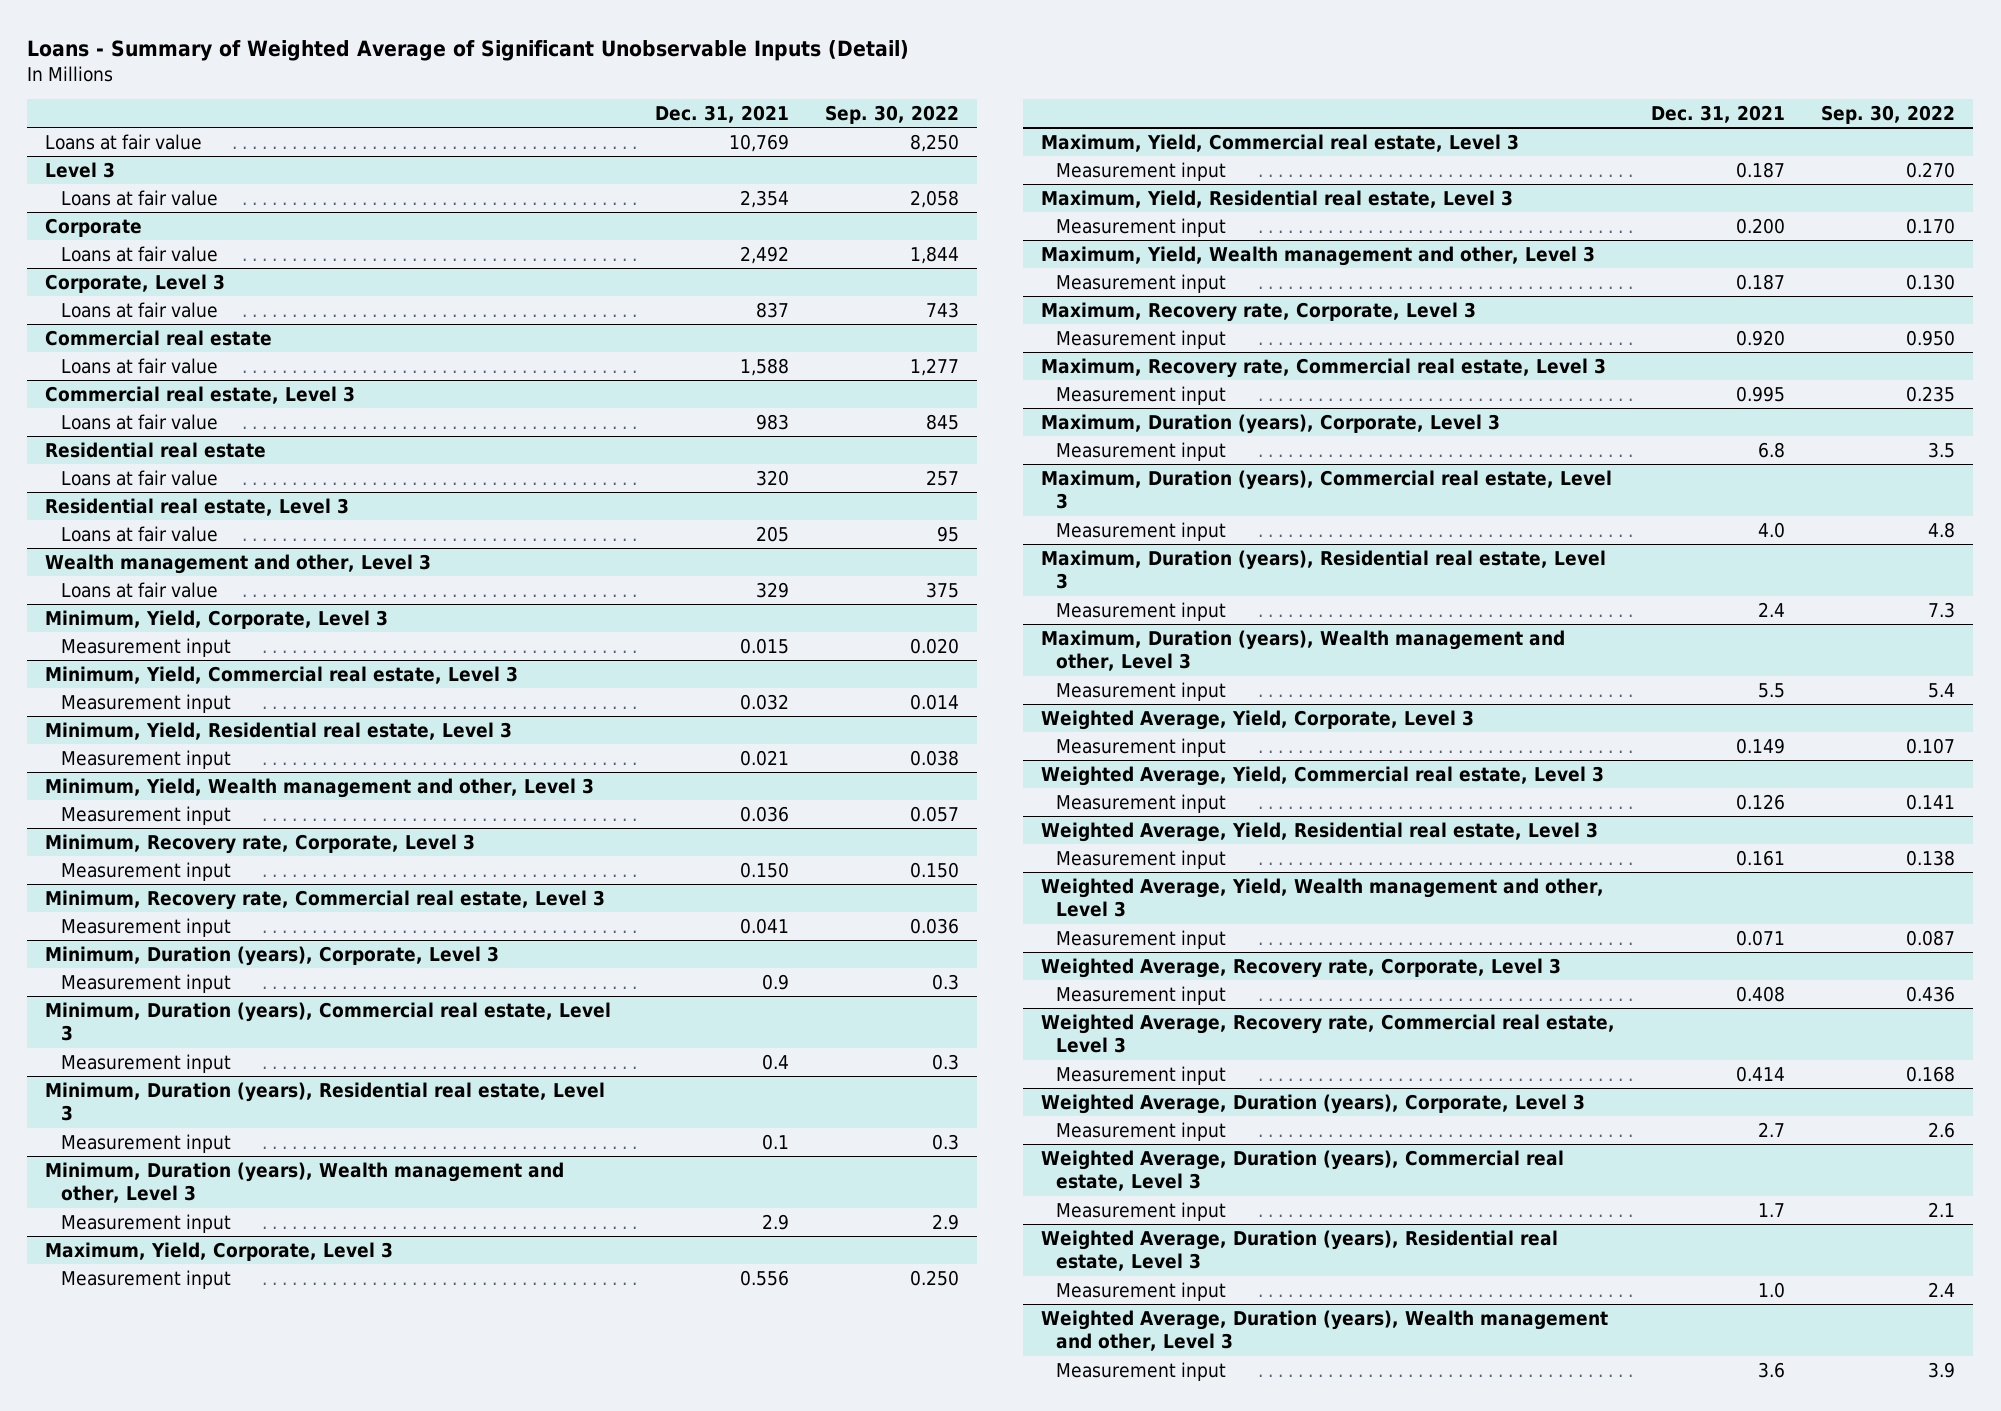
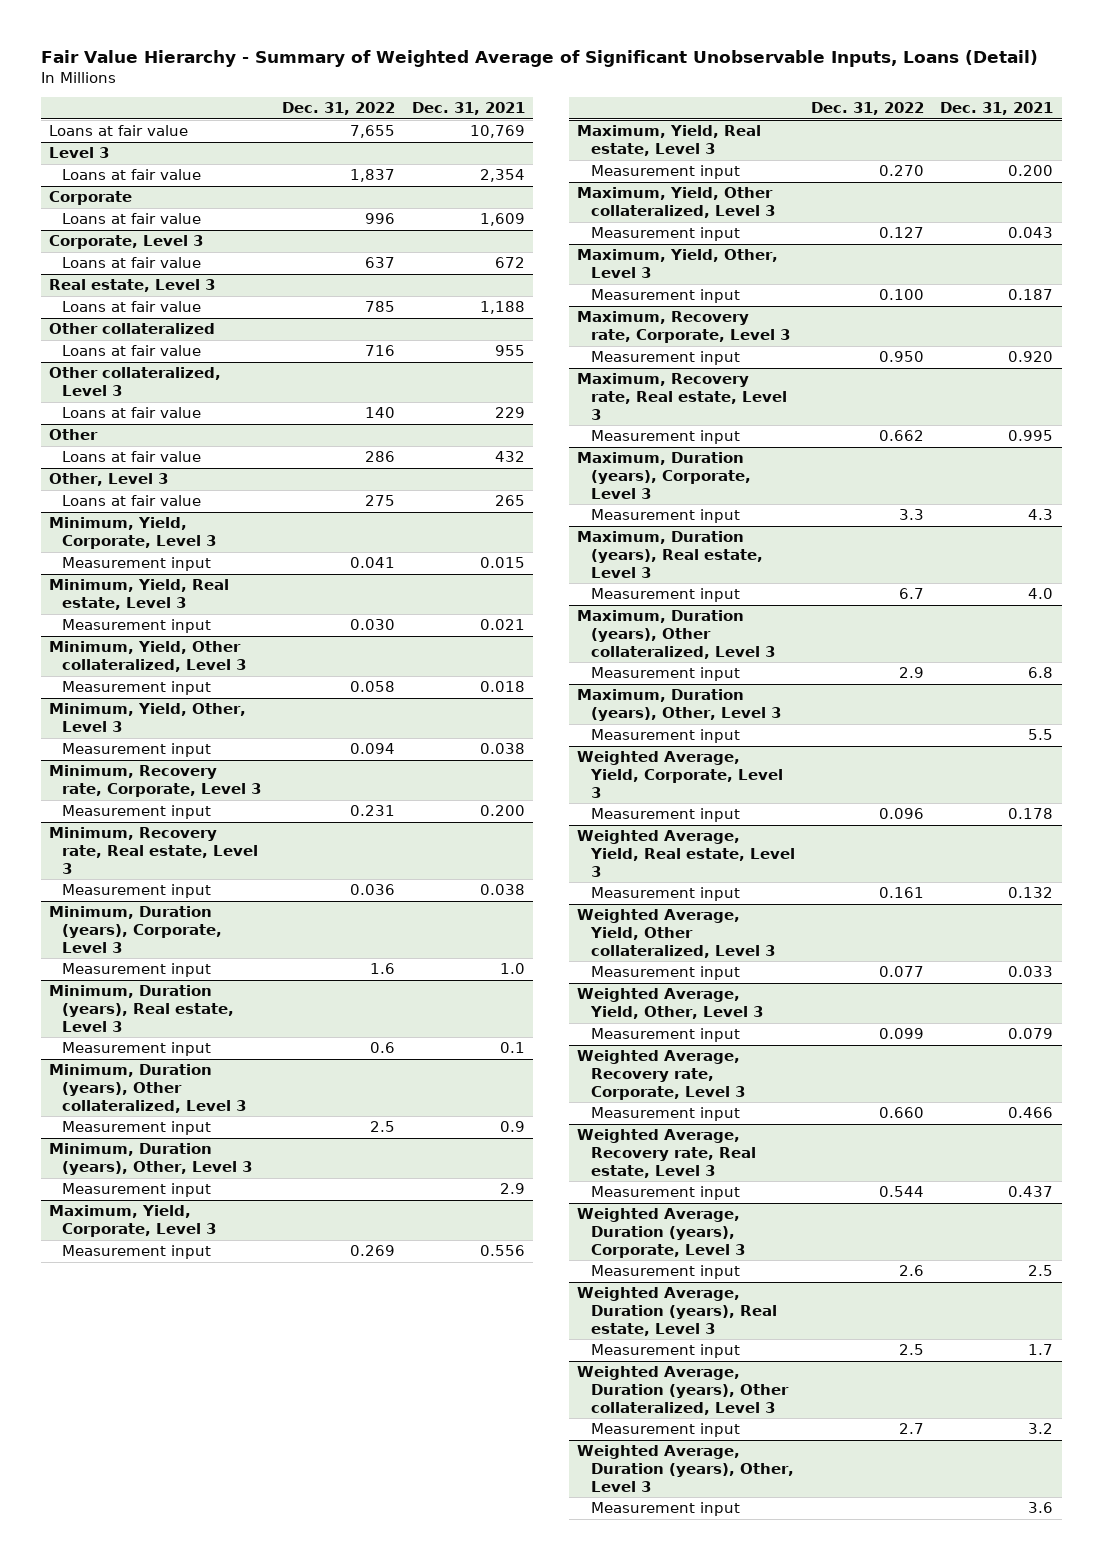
- Loans - Summary of Weighted Average of Significant Unobservable Inputs (Detail)
+ Fair Value Hierarchy - Summary of Weighted Average of Significant Unobservable Inputs, Loans (Detail)
- | Dec. 31, 2021 | Sep. 30, 2022
+ | Dec. 31, 2022 | Dec. 31, 2021
@ Corporate
- Loans at fair value | 2,492 | 1,844
+ Loans at fair value | 996 | 1,609
@ Corporate, Level 3
- Loans at fair value | 837 | 743
- Commercial real estate
- Loans at fair value | 1,588 | 1,277
- Commercial real estate, Level 3
- Loans at fair value | 983 | 845
- Residential real estate
- Loans at fair value | 320 | 257
- Residential real estate, Level 3
- Loans at fair value | 205 | 95
- Wealth management and other, Level 3
- Loans at fair value | 329 | 375
@ Corporate, Level 3
+ Loans at fair value | 637 | 672
+ Real estate, Level 3
+ Loans at fair value | 785 | 1,188
+ Other collateralized
+ Loans at fair value | 716 | 955
+ Other collateralized, Level 3
+ Loans at fair value | 140 | 229
+ Other
+ Loans at fair value | 286 | 432
+ Other, Level 3
+ Loans at fair value | 275 | 265
- Minimum, Yield, Commercial real estate, Level 3
- Measurement input | 0.032 | 0.014
- Minimum, Yield, Residential real estate, Level 3
+ Minimum, Yield, Real estate, Level 3
- Minimum, Yield, Wealth management and other, Level 3
- Measurement input | 0.036 | 0.057
+ Minimum, Yield, Other collateralized, Level 3
+ Measurement input | 0.058 | 0.018
+ Minimum, Yield, Other, Level 3
+ Measurement input | 0.094 | 0.038
@ Minimum, Recovery rate, Corporate, Level 3
- Measurement input | 0.150 | 0.150
- Minimum, Recovery rate, Commercial real estate, Level 3
- Measurement input | 0.041 | 0.036
@ Minimum, Recovery rate, Corporate, Level 3
+ Measurement input | 0.231 | 0.200
+ Minimum, Recovery rate, Real estate, Level 3
+ Measurement input | 0.036 | 0.038
@ Minimum, Duration (years), Corporate, Level 3
- Measurement input | 0.9 | 0.3
- Minimum, Duration (years), Commercial real estate, Level 3
- Measurement input | 0.4 | 0.3
- Minimum, Duration (years), Residential real estate, Level 3
@ Minimum, Duration (years), Corporate, Level 3
+ Measurement input | 1.6 | 1.0
+ Minimum, Duration (years), Real estate, Level 3
- Minimum, Duration (years), Wealth management and other, Level 3
+ Minimum, Duration (years), Other collateralized, Level 3
+ Measurement input | 2.5 | 0.9
+ Minimum, Duration (years), Other, Level 3
- Maximum, Yield, Commercial real estate, Level 3
- Measurement input | 0.187 | 0.270
- Maximum, Yield, Residential real estate, Level 3
+ Maximum, Yield, Real estate, Level 3
- Maximum, Yield, Wealth management and other, Level 3
+ Maximum, Yield, Other collateralized, Level 3
+ Measurement input | 0.127 | 0.043
+ Maximum, Yield, Other, Level 3
- Maximum, Recovery rate, Commercial real estate, Level 3
+ Maximum, Recovery rate, Real estate, Level 3
@ Maximum, Duration (years), Corporate, Level 3
- Measurement input | 6.8 | 3.5
- Maximum, Duration (years), Commercial real estate, Level 3
@ Maximum, Duration (years), Corporate, Level 3
+ Measurement input | 3.3 | 4.3
+ Maximum, Duration (years), Real estate, Level 3
- Maximum, Duration (years), Residential real estate, Level 3
- Measurement input | 2.4 | 7.3
- Maximum, Duration (years), Wealth management and other, Level 3
+ Maximum, Duration (years), Other collateralized, Level 3
+ Measurement input | 2.9 | 6.8
+ Maximum, Duration (years), Other, Level 3
@ Weighted Average, Yield, Corporate, Level 3
- Measurement input | 0.149 | 0.107
- Weighted Average, Yield, Commercial real estate, Level 3
- Measurement input | 0.126 | 0.141
- Weighted Average, Yield, Residential real estate, Level 3
- Measurement input | 0.161 | 0.138
- Weighted Average, Yield, Wealth management and other, Level 3
- Measurement input | 0.071 | 0.087
@ Weighted Average, Yield, Corporate, Level 3
+ Measurement input | 0.096 | 0.178
+ Weighted Average, Yield, Real estate, Level 3
+ Measurement input | 0.161 | 0.132
+ Weighted Average, Yield, Other collateralized, Level 3
+ Measurement input | 0.077 | 0.033
+ Weighted Average, Yield, Other, Level 3
+ Measurement input | 0.099 | 0.079
@ Weighted Average, Recovery rate, Corporate, Level 3
- Measurement input | 0.408 | 0.436
- Weighted Average, Recovery rate, Commercial real estate, Level 3
- Measurement input | 0.414 | 0.168
@ Weighted Average, Recovery rate, Corporate, Level 3
+ Measurement input | 0.660 | 0.466
+ Weighted Average, Recovery rate, Real estate, Level 3
+ Measurement input | 0.544 | 0.437
@ Weighted Average, Duration (years), Corporate, Level 3
- Measurement input | 2.7 | 2.6
- Weighted Average, Duration (years), Commercial real estate, Level 3
@ Weighted Average, Duration (years), Corporate, Level 3
+ Measurement input | 2.6 | 2.5
+ Weighted Average, Duration (years), Real estate, Level 3
- Weighted Average, Duration (years), Residential real estate, Level 3
- Measurement input | 1.0 | 2.4
- Weighted Average, Duration (years), Wealth management and other, Level 3
+ Weighted Average, Duration (years), Other collateralized, Level 3
+ Measurement input | 2.7 | 3.2
+ Weighted Average, Duration (years), Other, Level 3

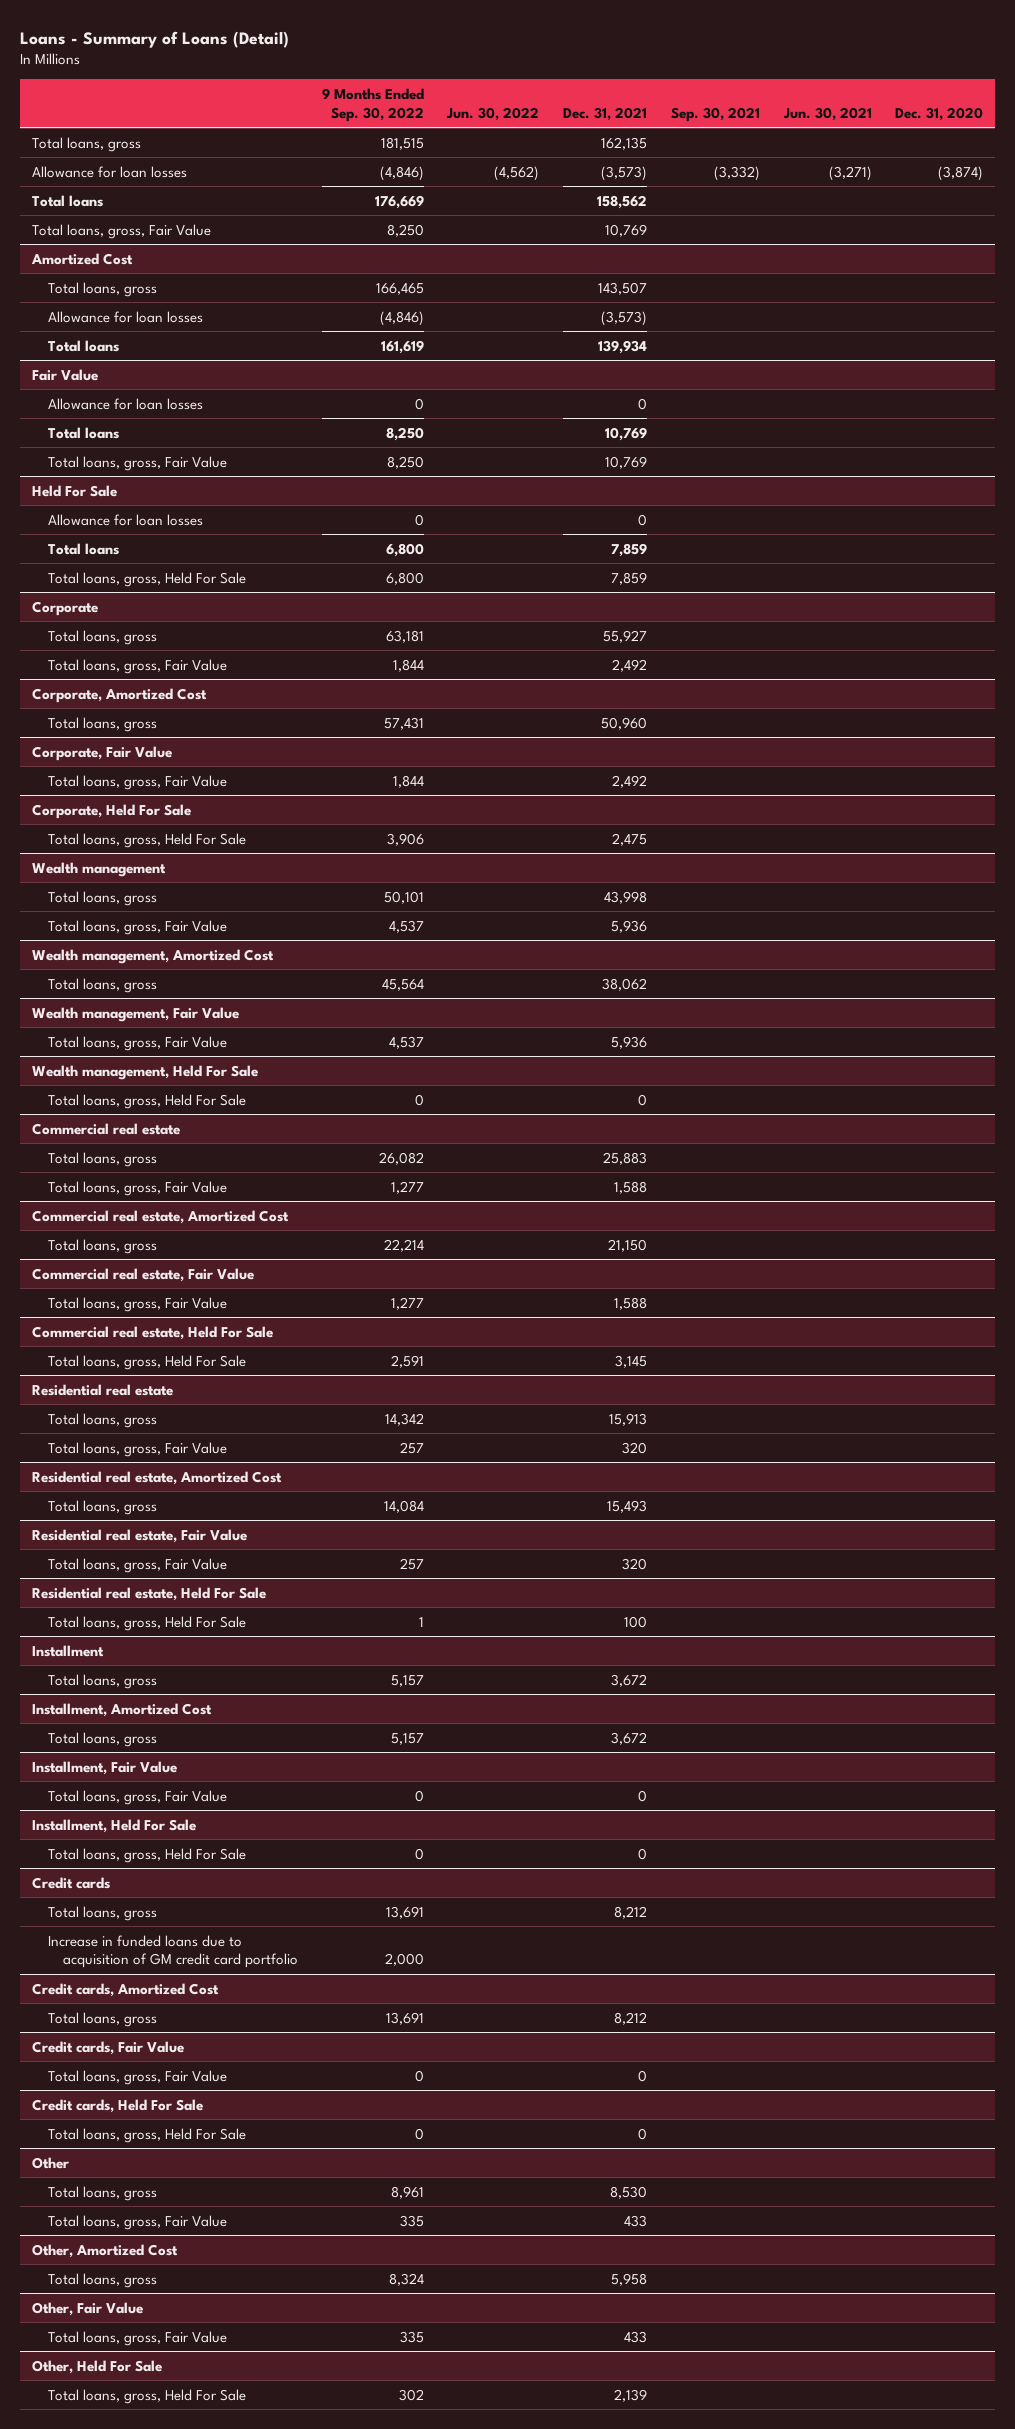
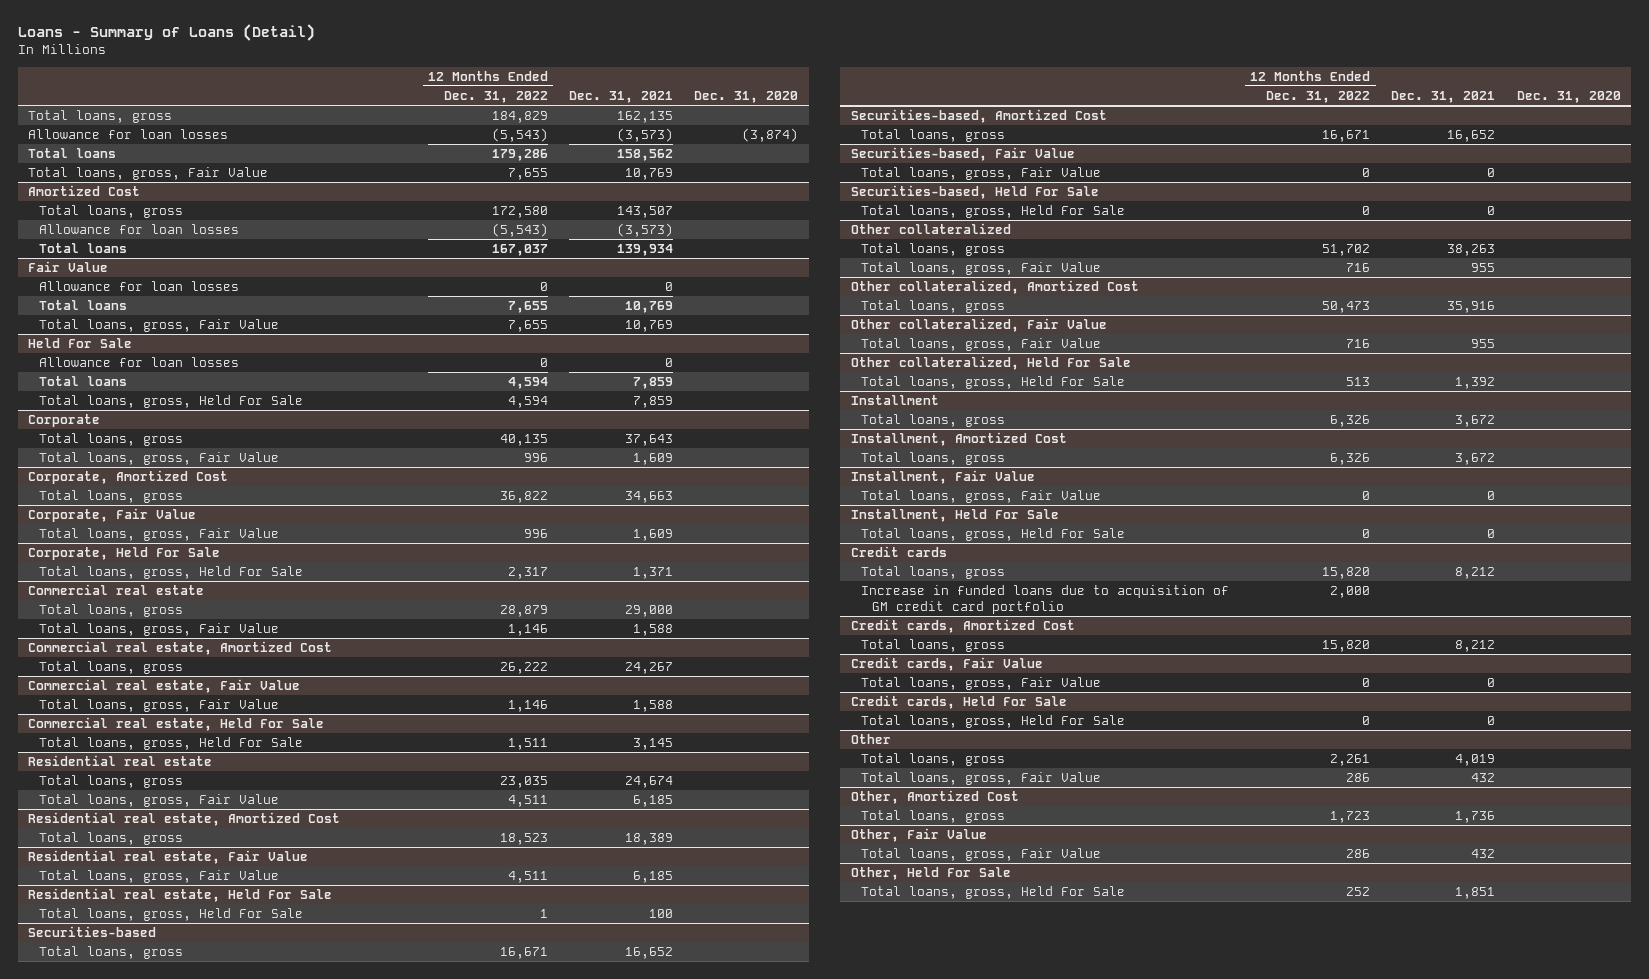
- | 9 Months Ended Sep. 30, 2022 | Jun. 30, 2022 | Dec. 31, 2021 | Sep. 30, 2021 | Jun. 30, 2021 | Dec. 31, 2020
+ | 12 Months Ended Dec. 31, 2022 | Dec. 31, 2021 | Dec. 31, 2020
@ Corporate
- Total loans, gross | 63,181 | | 55,927 | | |
- Total loans, gross, Fair Value | 1,844 | | 2,492 | | |
+ Total loans, gross | 40,135 | 37,643 |
+ Total loans, gross, Fair Value | 996 | 1,609 |
@ Corporate, Amortized Cost
- Total loans, gross | 57,431 | | 50,960 | | |
+ Total loans, gross | 36,822 | 34,663 |
@ Corporate, Fair Value
- Total loans, gross, Fair Value | 1,844 | | 2,492 | | |
+ Total loans, gross, Fair Value | 996 | 1,609 |
@ Corporate, Held For Sale
- Total loans, gross, Held For Sale | 3,906 | | 2,475 | | |
- Wealth management
- Total loans, gross | 50,101 | | 43,998 | | |
- Total loans, gross, Fair Value | 4,537 | | 5,936 | | |
- Wealth management, Amortized Cost
- Total loans, gross | 45,564 | | 38,062 | | |
- Wealth management, Fair Value
- Total loans, gross, Fair Value | 4,537 | | 5,936 | | |
- Wealth management, Held For Sale
- Total loans, gross, Held For Sale | 0 | | 0 | | |
@ Corporate, Held For Sale
+ Total loans, gross, Held For Sale | 2,317 | 1,371 |
@ Commercial real estate
- Total loans, gross | 26,082 | | 25,883 | | |
+ Total loans, gross | 28,879 | 29,000 |
@ Commercial real estate, Amortized Cost
- Total loans, gross | 22,214 | | 21,150 | | |
+ Total loans, gross | 26,222 | 24,267 |
@ Residential real estate
- Total loans, gross | 14,342 | | 15,913 | | |
- Total loans, gross, Fair Value | 257 | | 320 | | |
+ Total loans, gross | 23,035 | 24,674 |
+ Total loans, gross, Fair Value | 4,511 | 6,185 |
@ Residential real estate, Amortized Cost
- Total loans, gross | 14,084 | | 15,493 | | |
+ Total loans, gross | 18,523 | 18,389 |
@ Residential real estate, Fair Value
- Total loans, gross, Fair Value | 257 | | 320 | | |
+ Total loans, gross, Fair Value | 4,511 | 6,185 |
+ Securities-based
+ Total loans, gross | 16,671 | 16,652 |
+ Securities-based, Amortized Cost
+ Total loans, gross | 16,671 | 16,652 |
+ Securities-based, Fair Value
+ Total loans, gross, Fair Value | 0 | 0 |
+ Securities-based, Held For Sale
+ Total loans, gross, Held For Sale | 0 | 0 |
+ Other collateralized
+ Total loans, gross | 51,702 | 38,263 |
+ Total loans, gross, Fair Value | 716 | 955 |
+ Other collateralized, Amortized Cost
+ Total loans, gross | 50,473 | 35,916 |
+ Other collateralized, Fair Value
+ Total loans, gross, Fair Value | 716 | 955 |
+ Other collateralized, Held For Sale
+ Total loans, gross, Held For Sale | 513 | 1,392 |
@ Other
- Total loans, gross | 8,961 | | 8,530 | | |
- Total loans, gross, Fair Value | 335 | | 433 | | |
+ Total loans, gross | 2,261 | 4,019 |
+ Total loans, gross, Fair Value | 286 | 432 |
@ Other, Amortized Cost
- Total loans, gross | 8,324 | | 5,958 | | |
+ Total loans, gross | 1,723 | 1,736 |
@ Other, Fair Value
- Total loans, gross, Fair Value | 335 | | 433 | | |
+ Total loans, gross, Fair Value | 286 | 432 |
@ Other, Held For Sale
- Total loans, gross, Held For Sale | 302 | | 2,139 | | |
+ Total loans, gross, Held For Sale | 252 | 1,851 |

